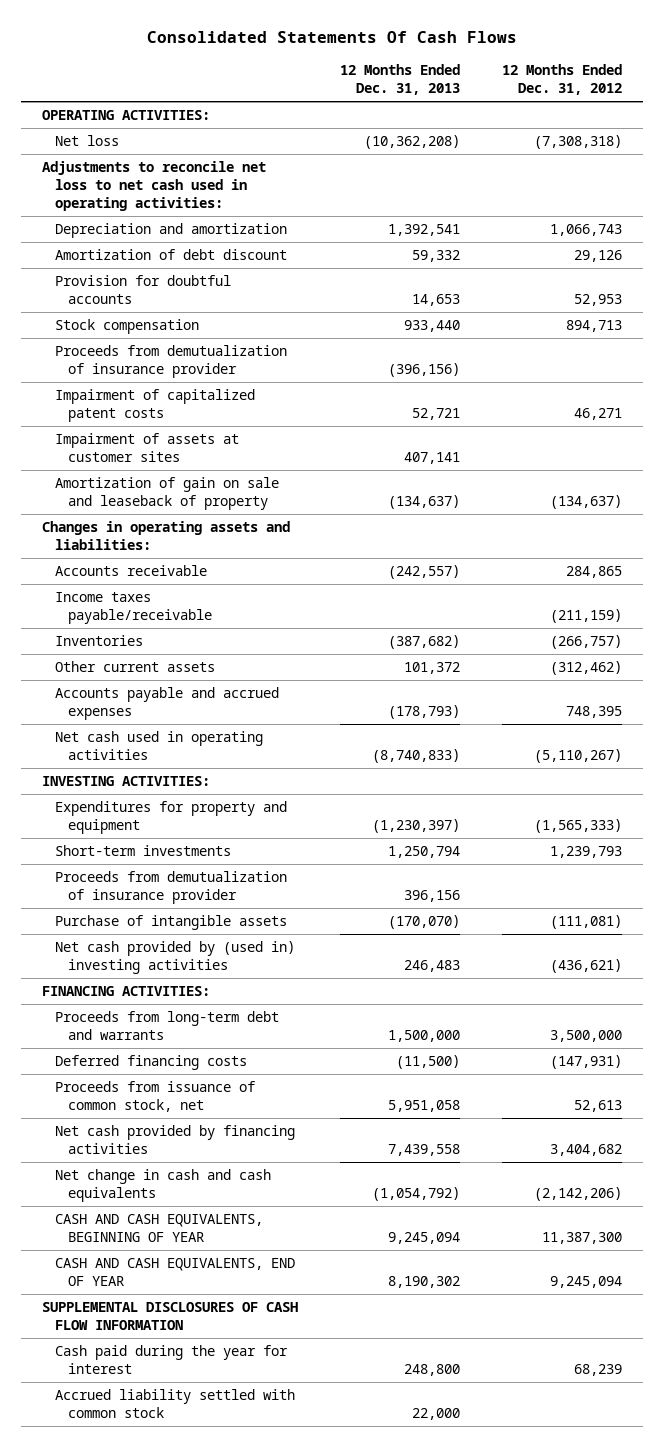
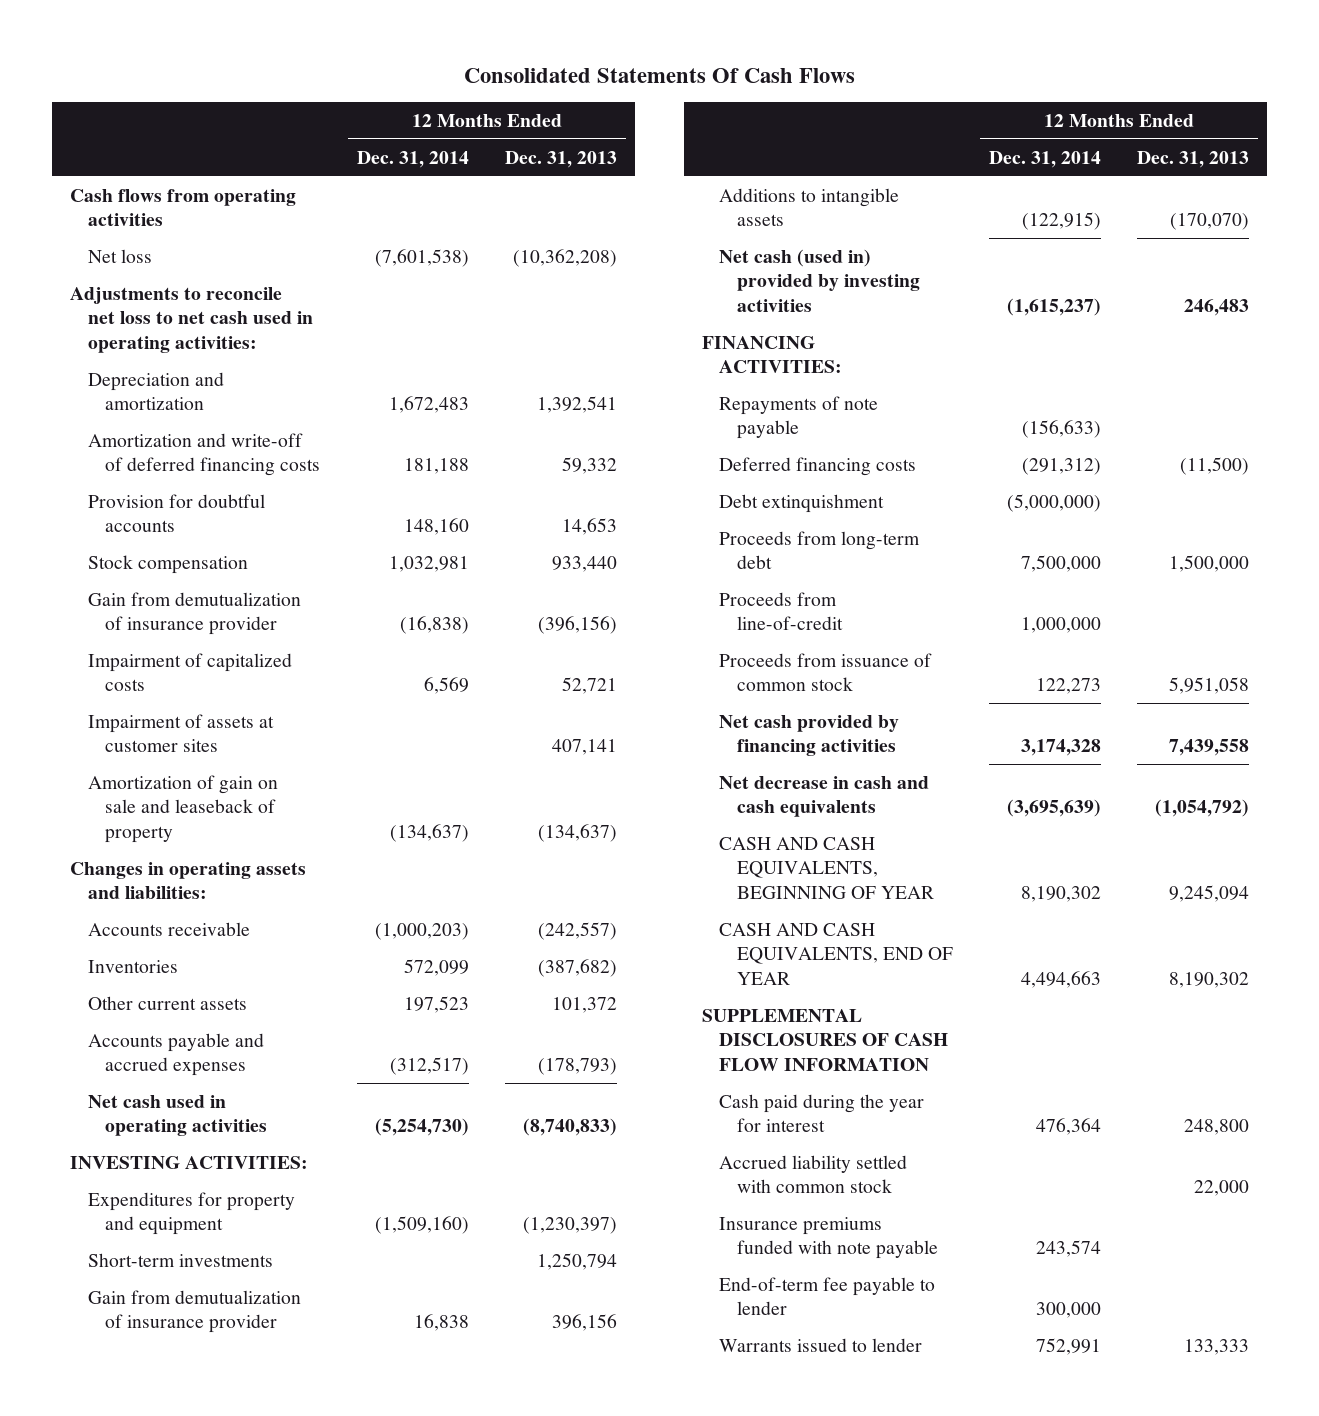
- | 12 Months Ended Dec. 31, 2013 | 12 Months Ended Dec. 31, 2012
+ | 12 Months Ended Dec. 31, 2014 | 12 Months Ended Dec. 31, 2013
- OPERATING ACTIVITIES:
+ Cash flows from operating activities
- Amortization of debt discount | 59,332 | 29,126
+ Amortization and write-off of deferred financing costs | 181,188 | 59,332
- Proceeds from demutualization of insurance provider | (396,156) |
- Impairment of capitalized patent costs | 52,721 | 46,271
+ Gain from demutualization of insurance provider | (16,838) | (396,156)
+ Impairment of capitalized costs | 6,569 | 52,721
- Income taxes payable/receivable | | (211,159)
- Proceeds from demutualization of insurance provider | 396,156 |
- Purchase of intangible assets | (170,070) | (111,081)
- Net cash provided by (used in) investing activities | 246,483 | (436,621)
+ Gain from demutualization of insurance provider | 16,838 | 396,156
+ Additions to intangible assets | (122,915) | (170,070)
+ Net cash (used in) provided by investing activities | (1,615,237) | 246,483
- Proceeds from long-term debt and warrants | 1,500,000 | 3,500,000
+ Repayments of note payable | (156,633) |
- Proceeds from issuance of common stock, net | 5,951,058 | 52,613
+ Debt extinquishment | (5,000,000) |
+ Proceeds from long-term debt | 7,500,000 | 1,500,000
+ Proceeds from line-of-credit | 1,000,000 |
+ Proceeds from issuance of common stock | 122,273 | 5,951,058
- Net change in cash and cash equivalents | (1,054,792) | (2,142,206)
+ Net decrease in cash and cash equivalents | (3,695,639) | (1,054,792)
+ Insurance premiums funded with note payable | 243,574 |
+ End-of-term fee payable to lender | 300,000 |
+ Warrants issued to lender | 752,991 | 133,333

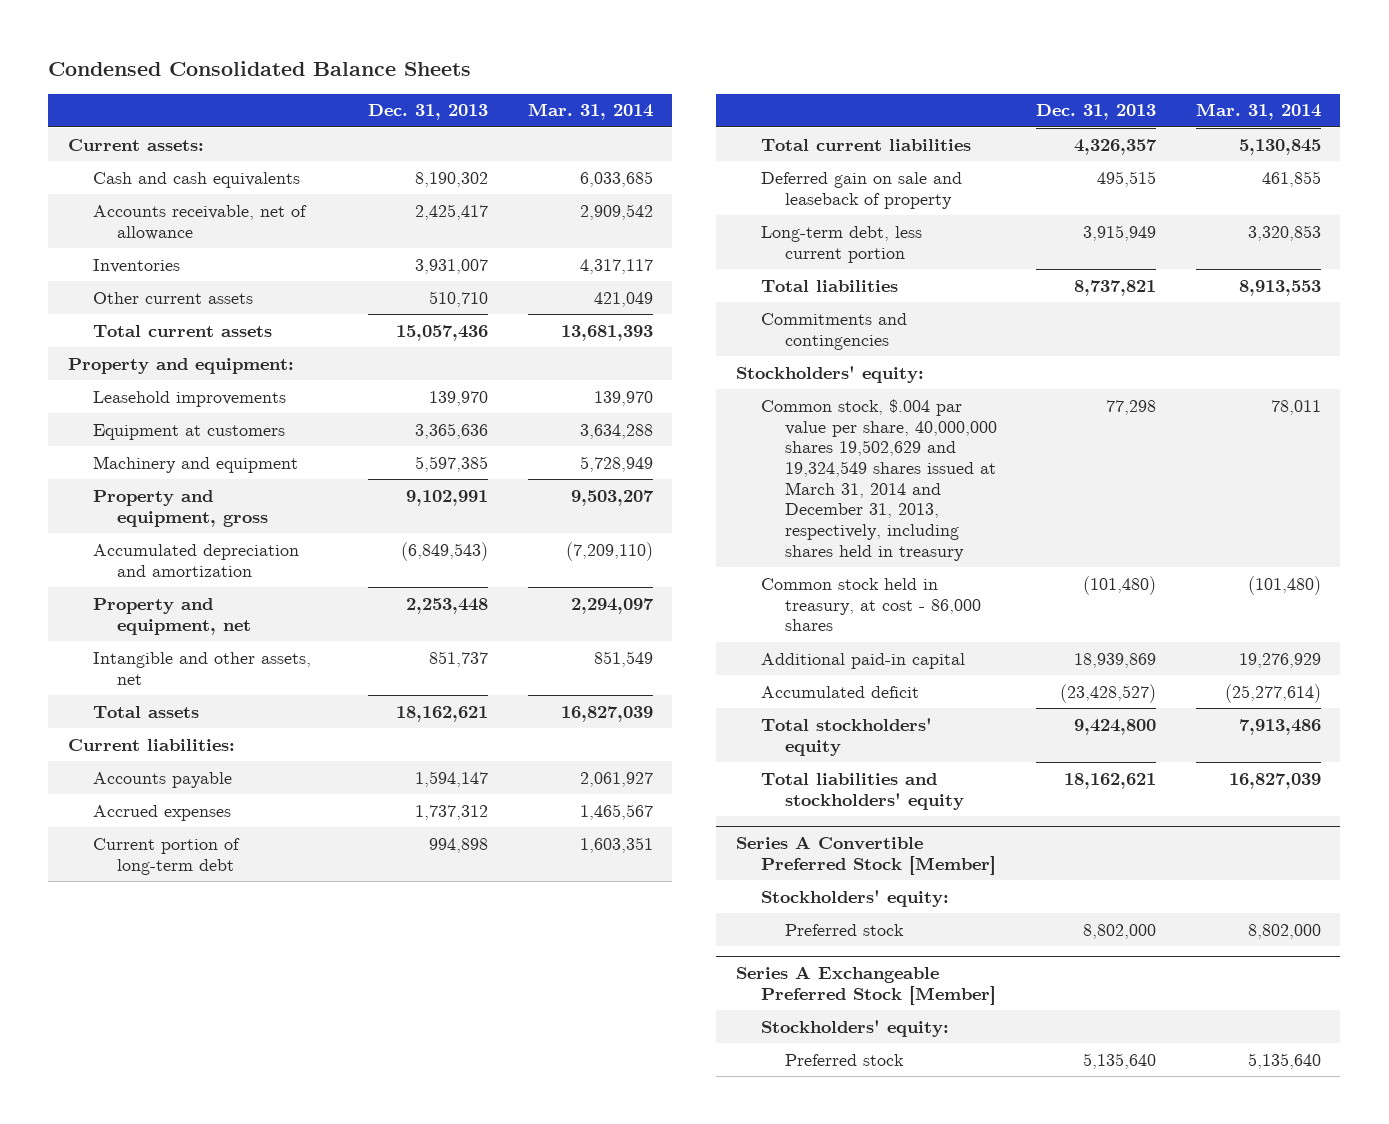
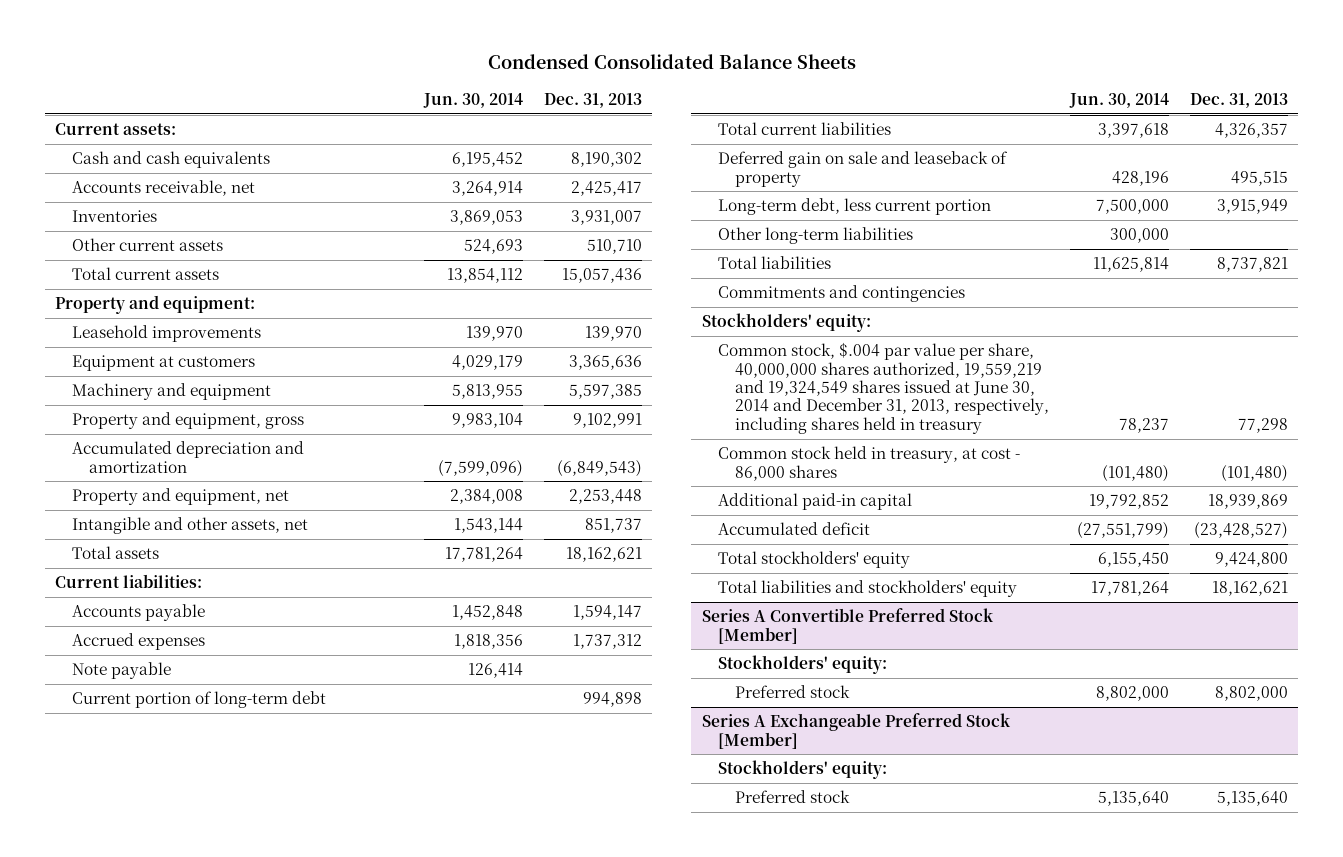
- | Dec. 31, 2013 | Mar. 31, 2014
+ | Jun. 30, 2014 | Dec. 31, 2013
- Accounts receivable, net of allowance | 2,425,417 | 2,909,542
+ Accounts receivable, net | 3,264,914 | 2,425,417
+ Note payable | 126,414 |
+ Other long-term liabilities | 300,000 |
- Common stock, $.004 par value per share, 40,000,000 shares 19,502,629 and 19,324,549 shares issued at March 31, 2014 and December 31, 2013, respectively, including shares held in treasury | 77,298 | 78,011
+ Common stock, $.004 par value per share, 40,000,000 shares authorized, 19,559,219 and 19,324,549 shares issued at June 30, 2014 and December 31, 2013, respectively, including shares held in treasury | 78,237 | 77,298

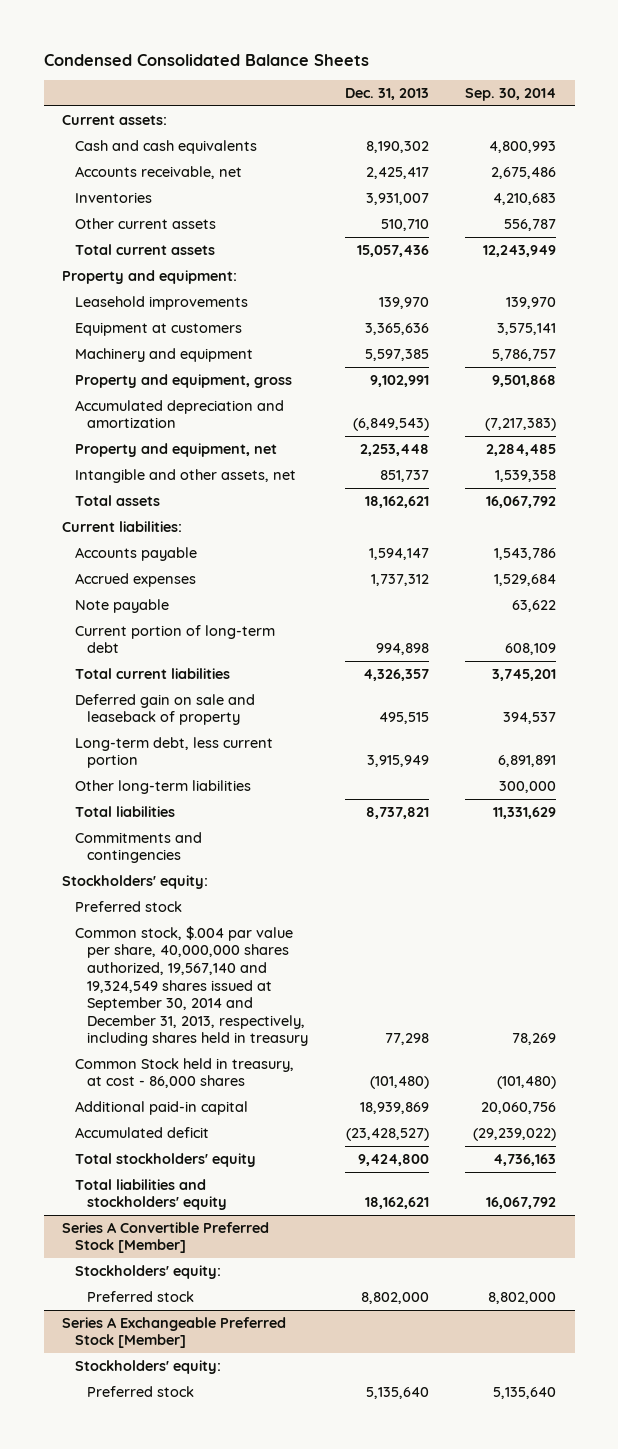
- | Jun. 30, 2014 | Dec. 31, 2013
+ | Dec. 31, 2013 | Sep. 30, 2014
- Common stock, $.004 par value per share, 40,000,000 shares authorized, 19,559,219 and 19,324,549 shares issued at June 30, 2014 and December 31, 2013, respectively, including shares held in treasury | 78,237 | 77,298
- Common stock held in treasury, at cost - 86,000 shares | (101,480) | (101,480)
+ Preferred stock
+ Common stock, $.004 par value per share, 40,000,000 shares authorized, 19,567,140 and 19,324,549 shares issued at September 30, 2014 and December 31, 2013, respectively, including shares held in treasury | 77,298 | 78,269
+ Common Stock held in treasury, at cost - 86,000 shares | (101,480) | (101,480)

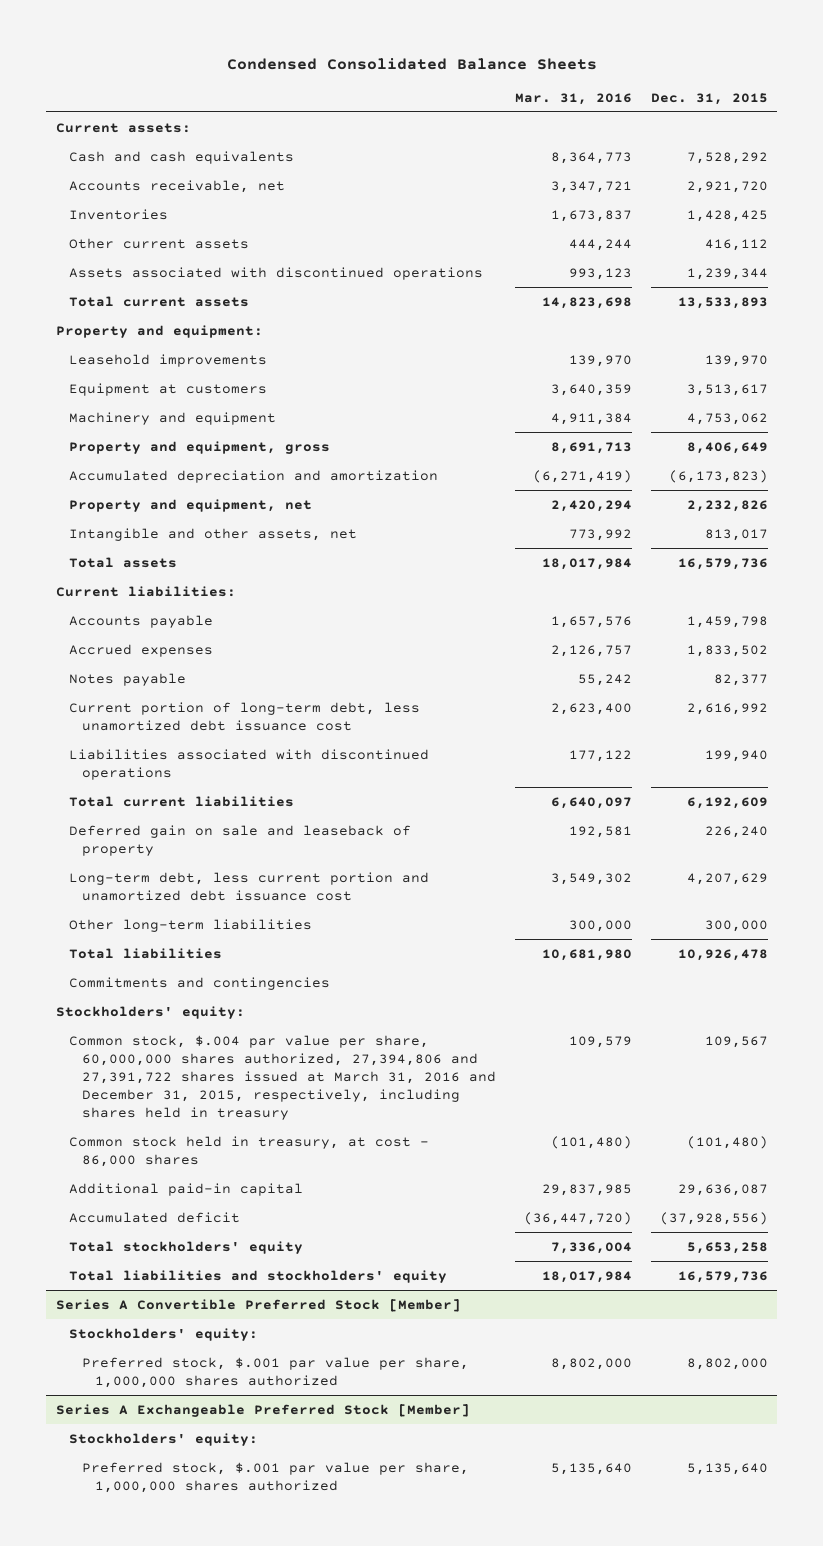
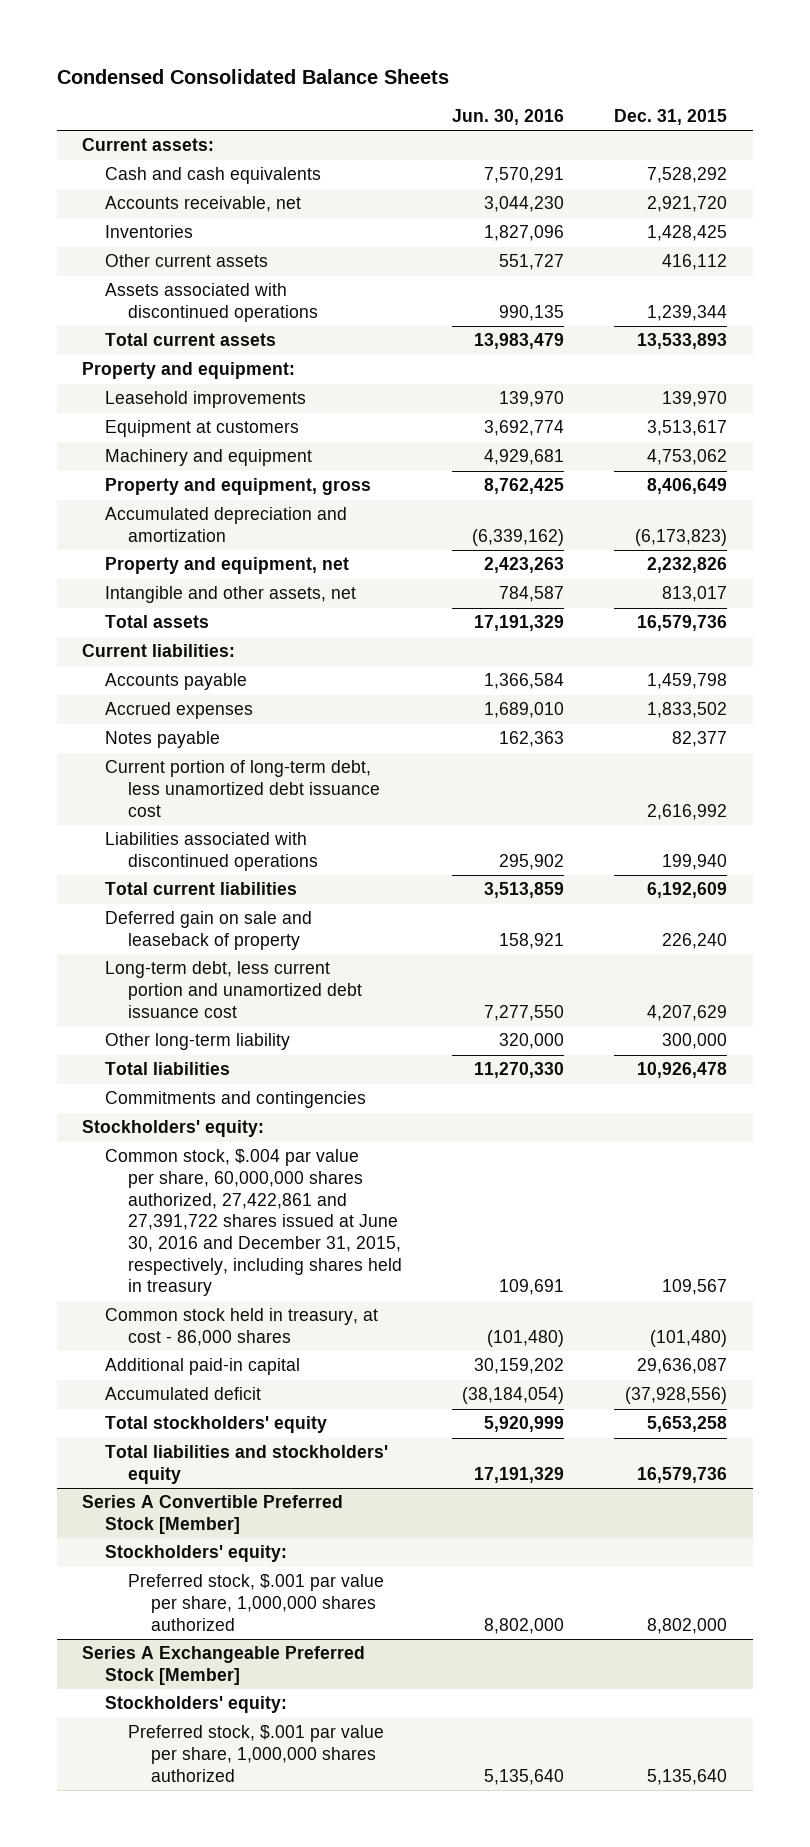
- | Mar. 31, 2016 | Dec. 31, 2015
+ | Jun. 30, 2016 | Dec. 31, 2015
- Other long-term liabilities | 300,000 | 300,000
+ Other long-term liability | 320,000 | 300,000
- Common stock, $.004 par value per share, 60,000,000 shares authorized, 27,394,806 and 27,391,722 shares issued at March 31, 2016 and December 31, 2015, respectively, including shares held in treasury | 109,579 | 109,567
+ Common stock, $.004 par value per share, 60,000,000 shares authorized, 27,422,861 and 27,391,722 shares issued at June 30, 2016 and December 31, 2015, respectively, including shares held in treasury | 109,691 | 109,567

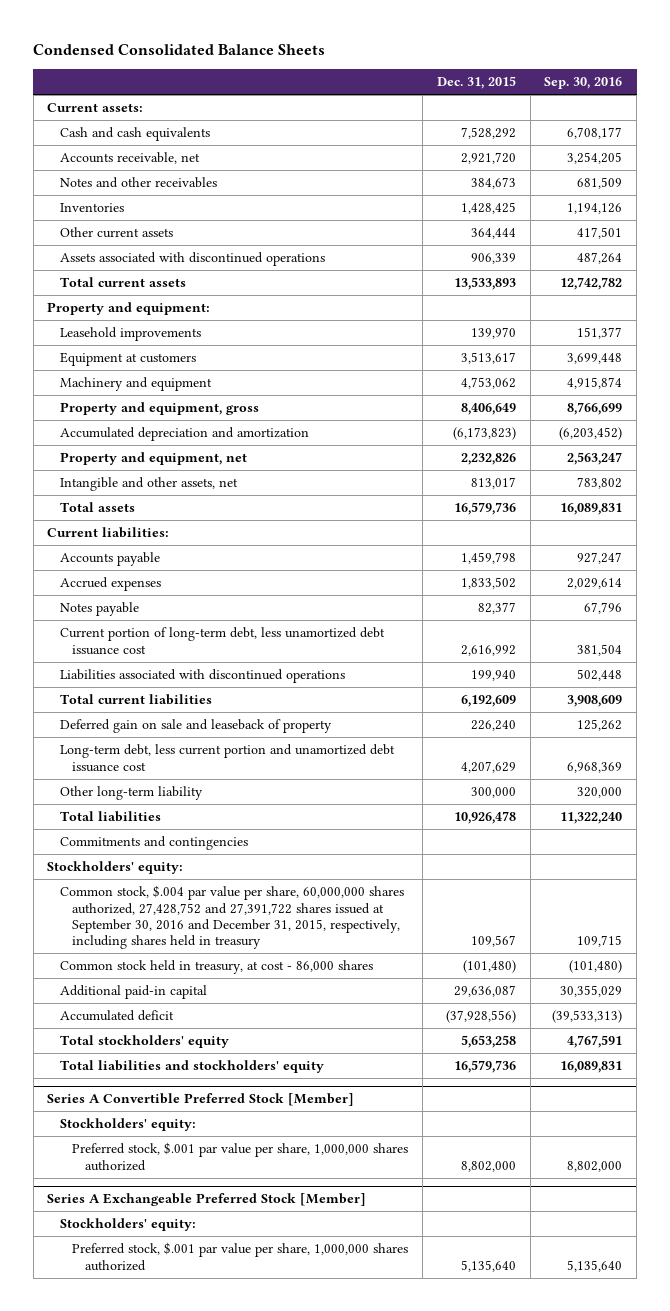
- | Jun. 30, 2016 | Dec. 31, 2015
+ | Dec. 31, 2015 | Sep. 30, 2016
+ Notes and other receivables | 384,673 | 681,509
- Other current assets | 551,727 | 416,112
- Assets associated with discontinued operations | 990,135 | 1,239,344
+ Other current assets | 364,444 | 417,501
+ Assets associated with discontinued operations | 906,339 | 487,264
- Common stock, $.004 par value per share, 60,000,000 shares authorized, 27,422,861 and 27,391,722 shares issued at June 30, 2016 and December 31, 2015, respectively, including shares held in treasury | 109,691 | 109,567
+ Common stock, $.004 par value per share, 60,000,000 shares authorized, 27,428,752 and 27,391,722 shares issued at September 30, 2016 and December 31, 2015, respectively, including shares held in treasury | 109,567 | 109,715

